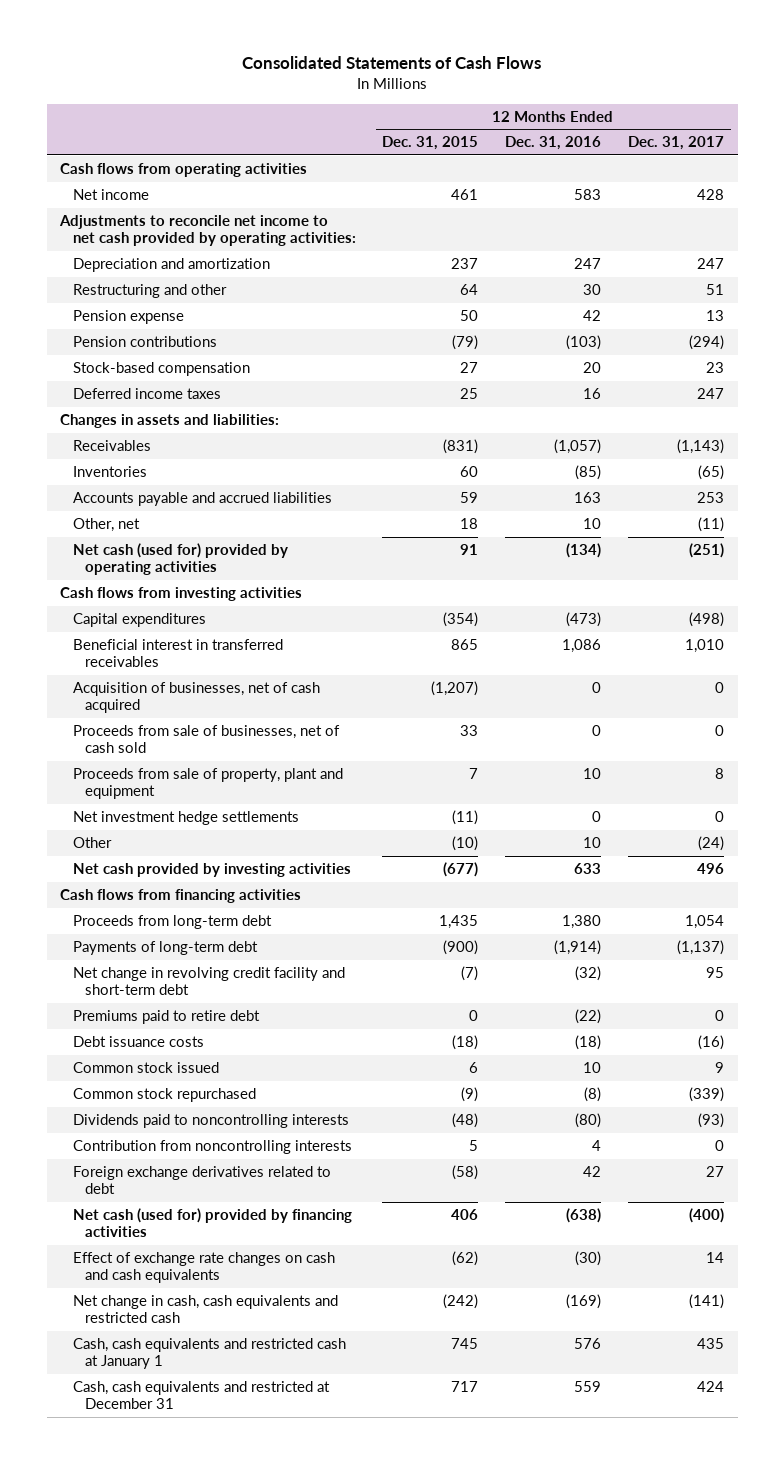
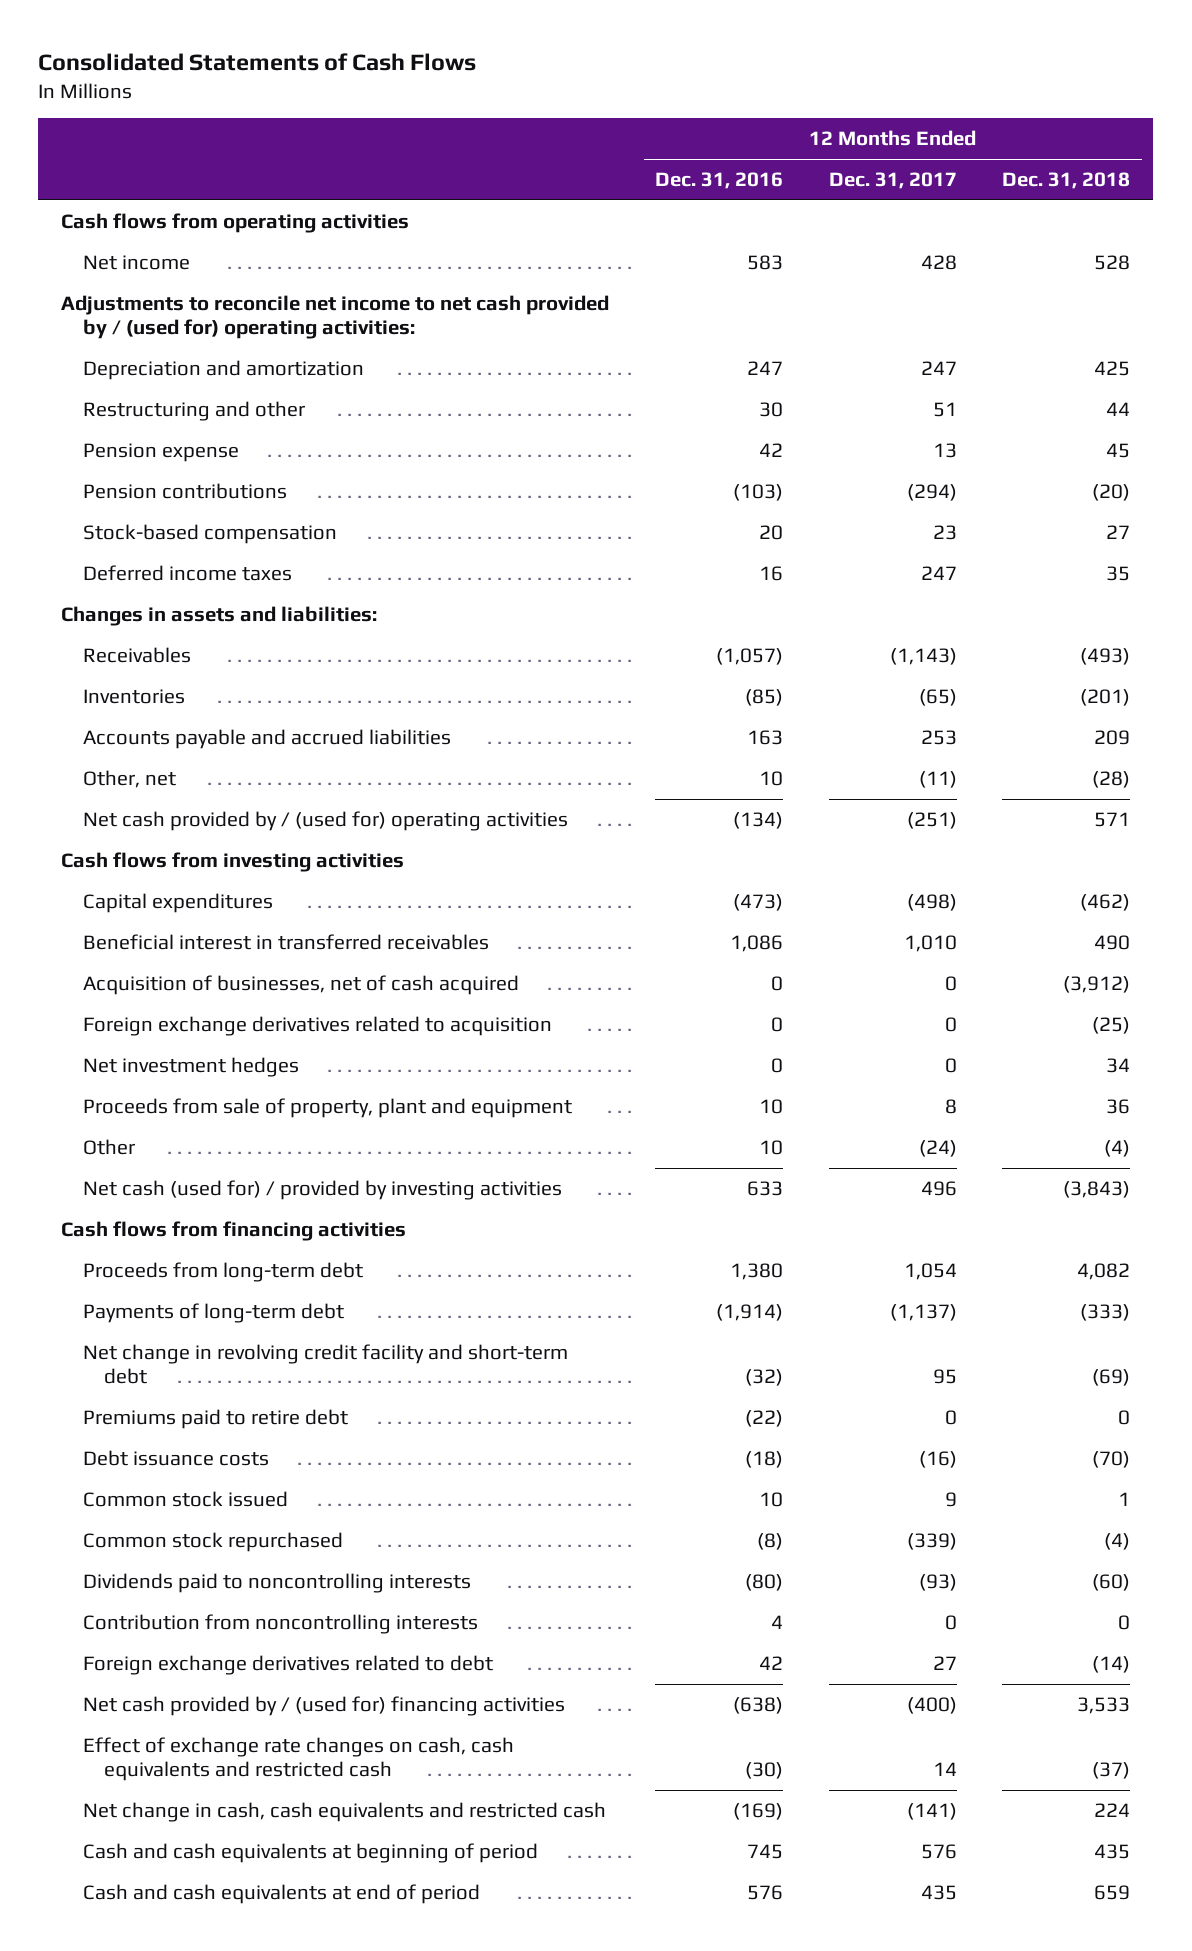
- | 12 Months Ended Dec. 31, 2015 | 12 Months Ended Dec. 31, 2016 | 12 Months Ended Dec. 31, 2017
+ | 12 Months Ended Dec. 31, 2016 | 12 Months Ended Dec. 31, 2017 | 12 Months Ended Dec. 31, 2018
- Adjustments to reconcile net income to net cash provided by operating activities:
+ Adjustments to reconcile net income to net cash provided by / (used for) operating activities:
- Net cash (used for) provided by operating activities | 91 | (134) | (251)
+ Net cash provided by / (used for) operating activities | (134) | (251) | 571
- Proceeds from sale of businesses, net of cash sold | 33 | 0 | 0
+ Foreign exchange derivatives related to acquisition | 0 | 0 | (25)
+ Net investment hedges | 0 | 0 | 34
- Net investment hedge settlements | (11) | 0 | 0
- Net cash provided by investing activities | (677) | 633 | 496
+ Net cash (used for) / provided by investing activities | 633 | 496 | (3,843)
- Net cash (used for) provided by financing activities | 406 | (638) | (400)
- Effect of exchange rate changes on cash and cash equivalents | (62) | (30) | 14
+ Net cash provided by / (used for) financing activities | (638) | (400) | 3,533
+ Effect of exchange rate changes on cash, cash equivalents and restricted cash | (30) | 14 | (37)
- Cash, cash equivalents and restricted cash at January 1 | 745 | 576 | 435
- Cash, cash equivalents and restricted at December 31 | 717 | 559 | 424
+ Cash and cash equivalents at beginning of period | 745 | 576 | 435
+ Cash and cash equivalents at end of period | 576 | 435 | 659

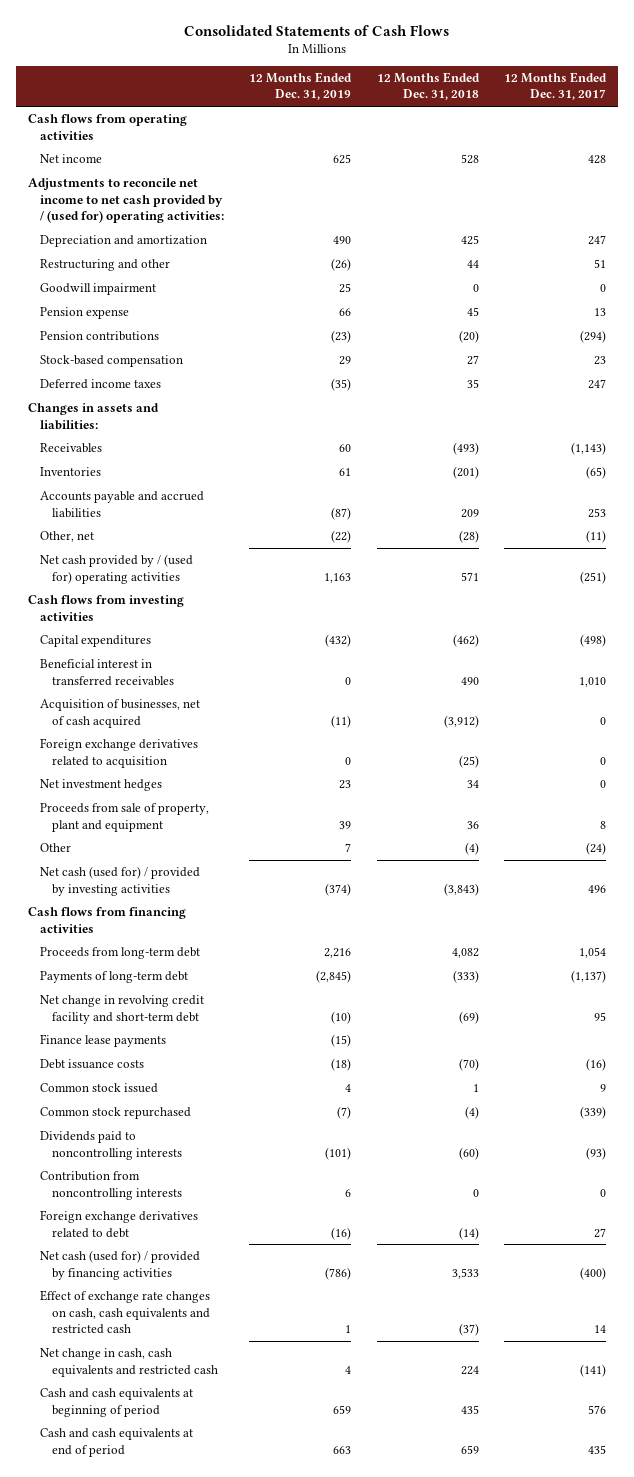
- | 12 Months Ended Dec. 31, 2016 | 12 Months Ended Dec. 31, 2017 | 12 Months Ended Dec. 31, 2018
+ | 12 Months Ended Dec. 31, 2019 | 12 Months Ended Dec. 31, 2018 | 12 Months Ended Dec. 31, 2017
+ Goodwill impairment | 25 | 0 | 0
- Premiums paid to retire debt | (22) | 0 | 0
+ Finance lease payments | (15) | |
- Net cash provided by / (used for) financing activities | (638) | (400) | 3,533
+ Net cash (used for) / provided by financing activities | (786) | 3,533 | (400)

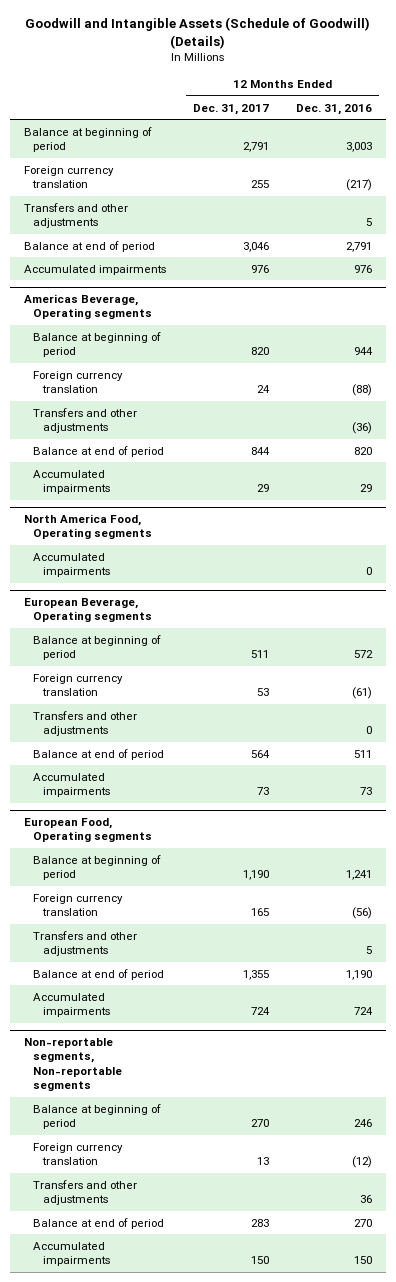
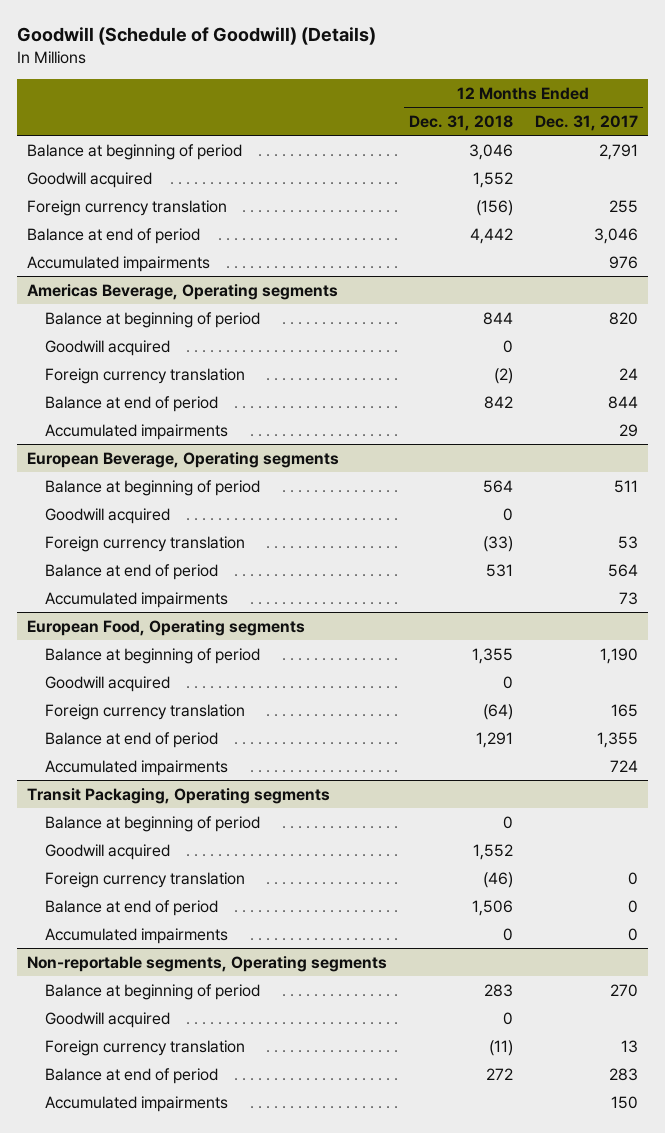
- Goodwill and Intangible Assets (Schedule of Goodwill) (Details)
+ Goodwill (Schedule of Goodwill) (Details)
- | 12 Months Ended Dec. 31, 2017 | 12 Months Ended Dec. 31, 2016
+ | 12 Months Ended Dec. 31, 2018 | 12 Months Ended Dec. 31, 2017
+ Goodwill acquired | 1,552 |
- Transfers and other adjustments | | 5
@ Americas Beverage, Operating segments
+ Goodwill acquired | 0 |
- Transfers and other adjustments | | (36)
- North America Food, Operating segments
- Accumulated impairments | | 0
@ European Beverage, Operating segments
+ Goodwill acquired | 0 |
- Transfers and other adjustments | | 0
@ European Food, Operating segments
+ Goodwill acquired | 0 |
- Transfers and other adjustments | | 5
- Non-reportable segments, Non-reportable segments
+ Transit Packaging, Operating segments
+ Balance at beginning of period | 0 |
+ Goodwill acquired | 1,552 |
+ Foreign currency translation | (46) | 0
+ Balance at end of period | 1,506 | 0
+ Accumulated impairments | 0 | 0
+ Non-reportable segments, Operating segments
+ Goodwill acquired | 0 |
- Transfers and other adjustments | | 36

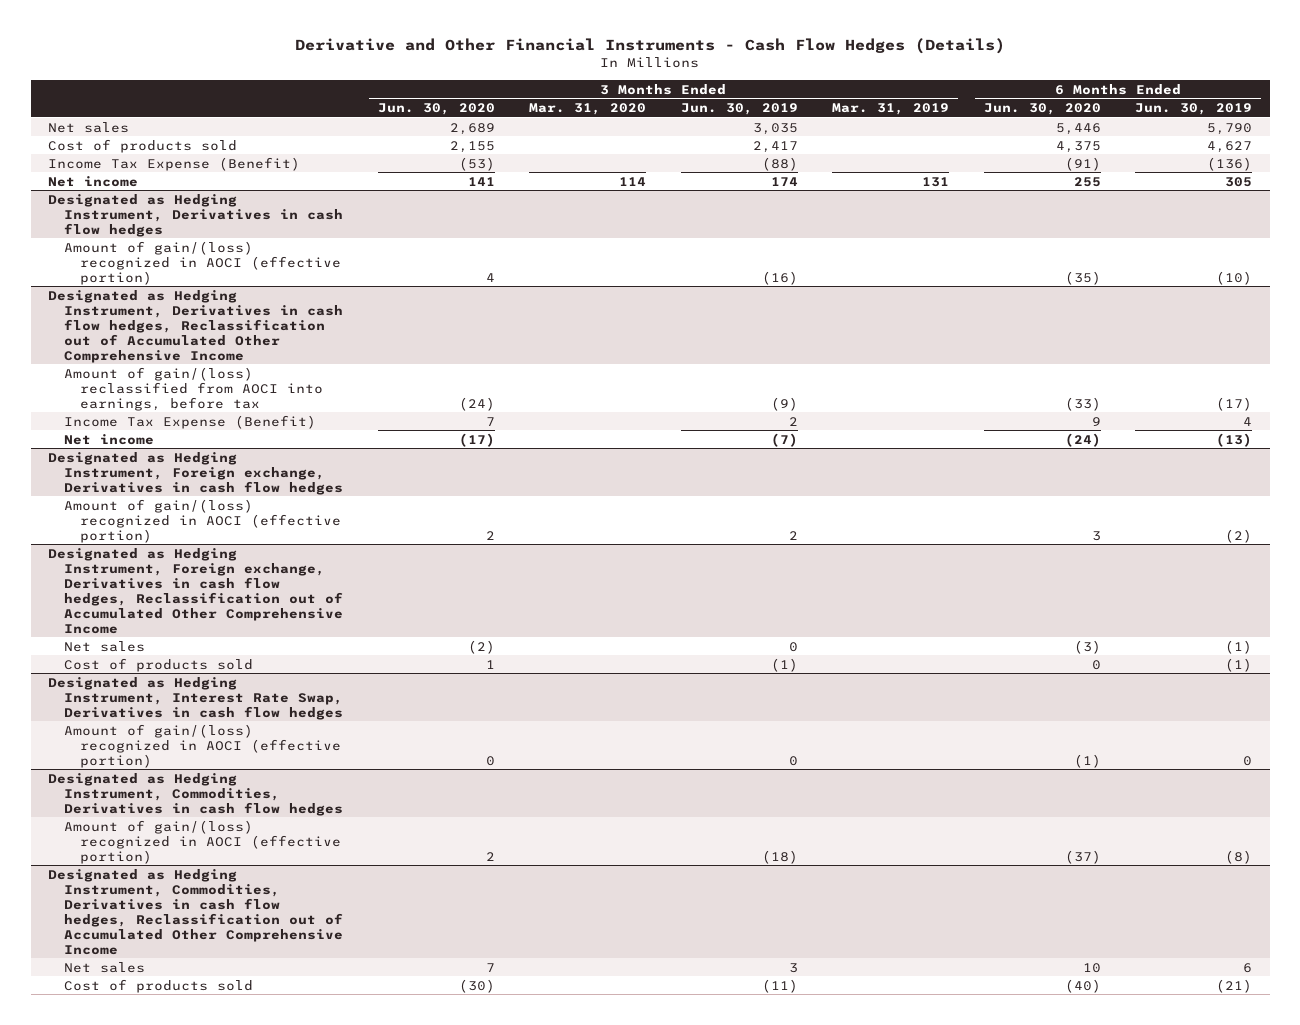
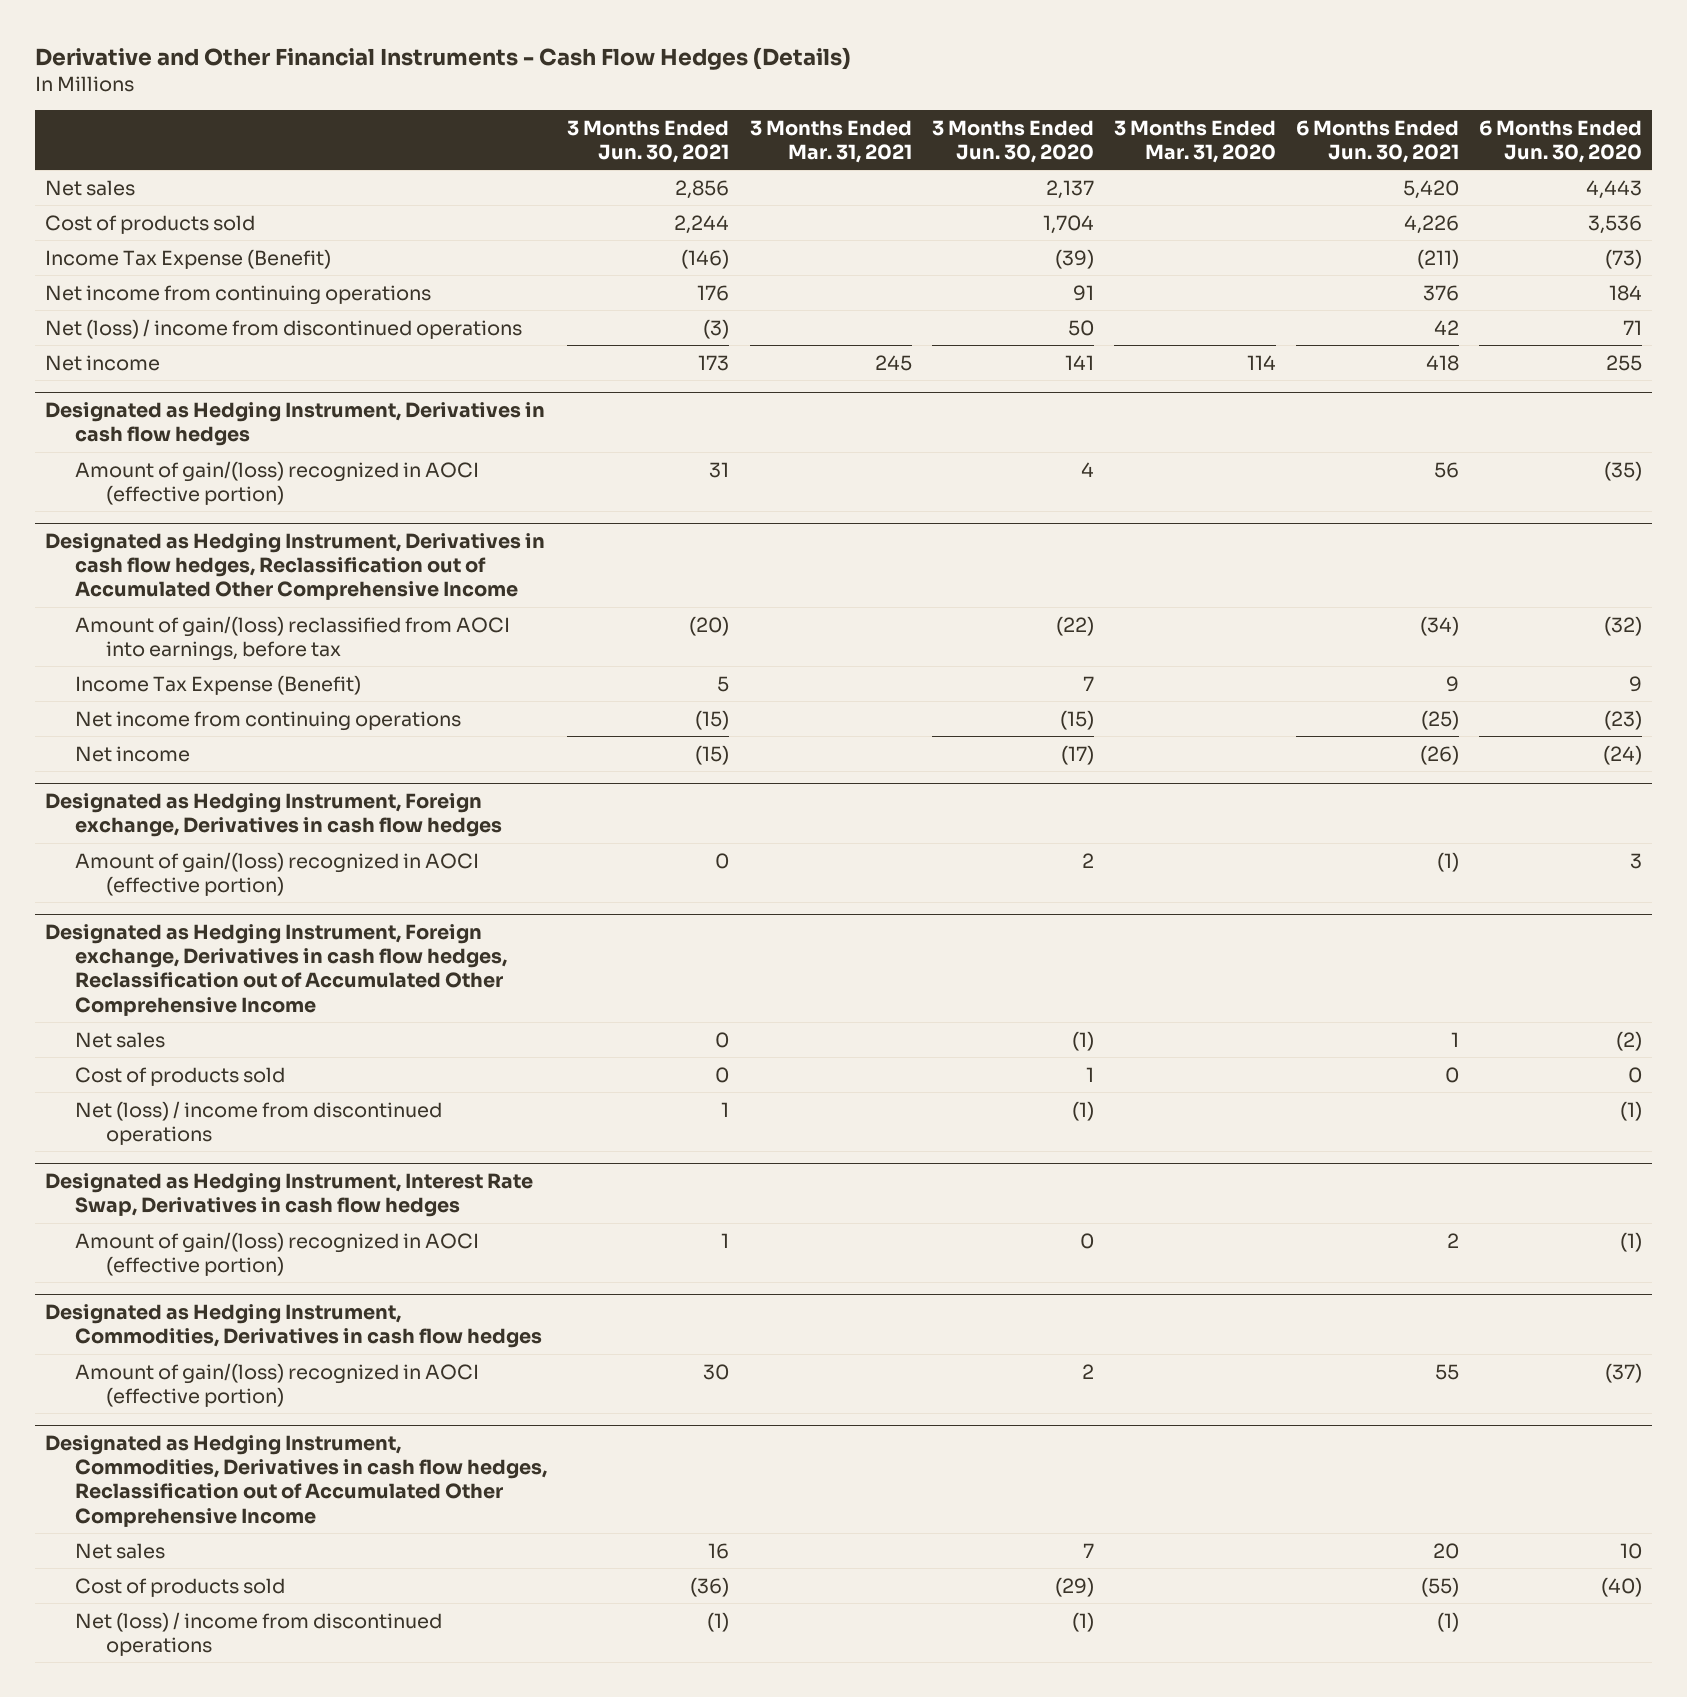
- | 3 Months Ended Jun. 30, 2020 | 3 Months Ended Mar. 31, 2020 | 3 Months Ended Jun. 30, 2019 | 3 Months Ended Mar. 31, 2019 | 6 Months Ended Jun. 30, 2020 | 6 Months Ended Jun. 30, 2019
+ | 3 Months Ended Jun. 30, 2021 | 3 Months Ended Mar. 31, 2021 | 3 Months Ended Jun. 30, 2020 | 3 Months Ended Mar. 31, 2020 | 6 Months Ended Jun. 30, 2021 | 6 Months Ended Jun. 30, 2020
- Net sales | 2,689 | | 3,035 | | 5,446 | 5,790
- Cost of products sold | 2,155 | | 2,417 | | 4,375 | 4,627
- Income Tax Expense (Benefit) | (53) | | (88) | | (91) | (136)
+ Net sales | 2,856 | | 2,137 | | 5,420 | 4,443
+ Cost of products sold | 2,244 | | 1,704 | | 4,226 | 3,536
+ Income Tax Expense (Benefit) | (146) | | (39) | | (211) | (73)
+ Net income from continuing operations | 176 | | 91 | | 376 | 184
+ Net (loss) / income from discontinued operations | (3) | | 50 | | 42 | 71
@ Designated as Hedging Instrument, Derivatives in cash flow hedges, Reclassification out of Accumulated Other Comprehensive Income
- Amount of gain/(loss) reclassified from AOCI into earnings, before tax | (24) | | (9) | | (33) | (17)
+ Amount of gain/(loss) reclassified from AOCI into earnings, before tax | (20) | | (22) | | (34) | (32)
+ Net income from continuing operations | (15) | | (15) | | (25) | (23)
@ Designated as Hedging Instrument, Foreign exchange, Derivatives in cash flow hedges, Reclassification out of Accumulated Other Comprehensive Income
- Net sales | (2) | | 0 | | (3) | (1)
+ Net sales | 0 | | (1) | | 1 | (2)
+ Net (loss) / income from discontinued operations | 1 | | (1) | | | (1)
@ Designated as Hedging Instrument, Commodities, Derivatives in cash flow hedges, Reclassification out of Accumulated Other Comprehensive Income
- Cost of products sold | (30) | | (11) | | (40) | (21)
+ Cost of products sold | (36) | | (29) | | (55) | (40)
+ Net (loss) / income from discontinued operations | (1) | | (1) | | (1) |

